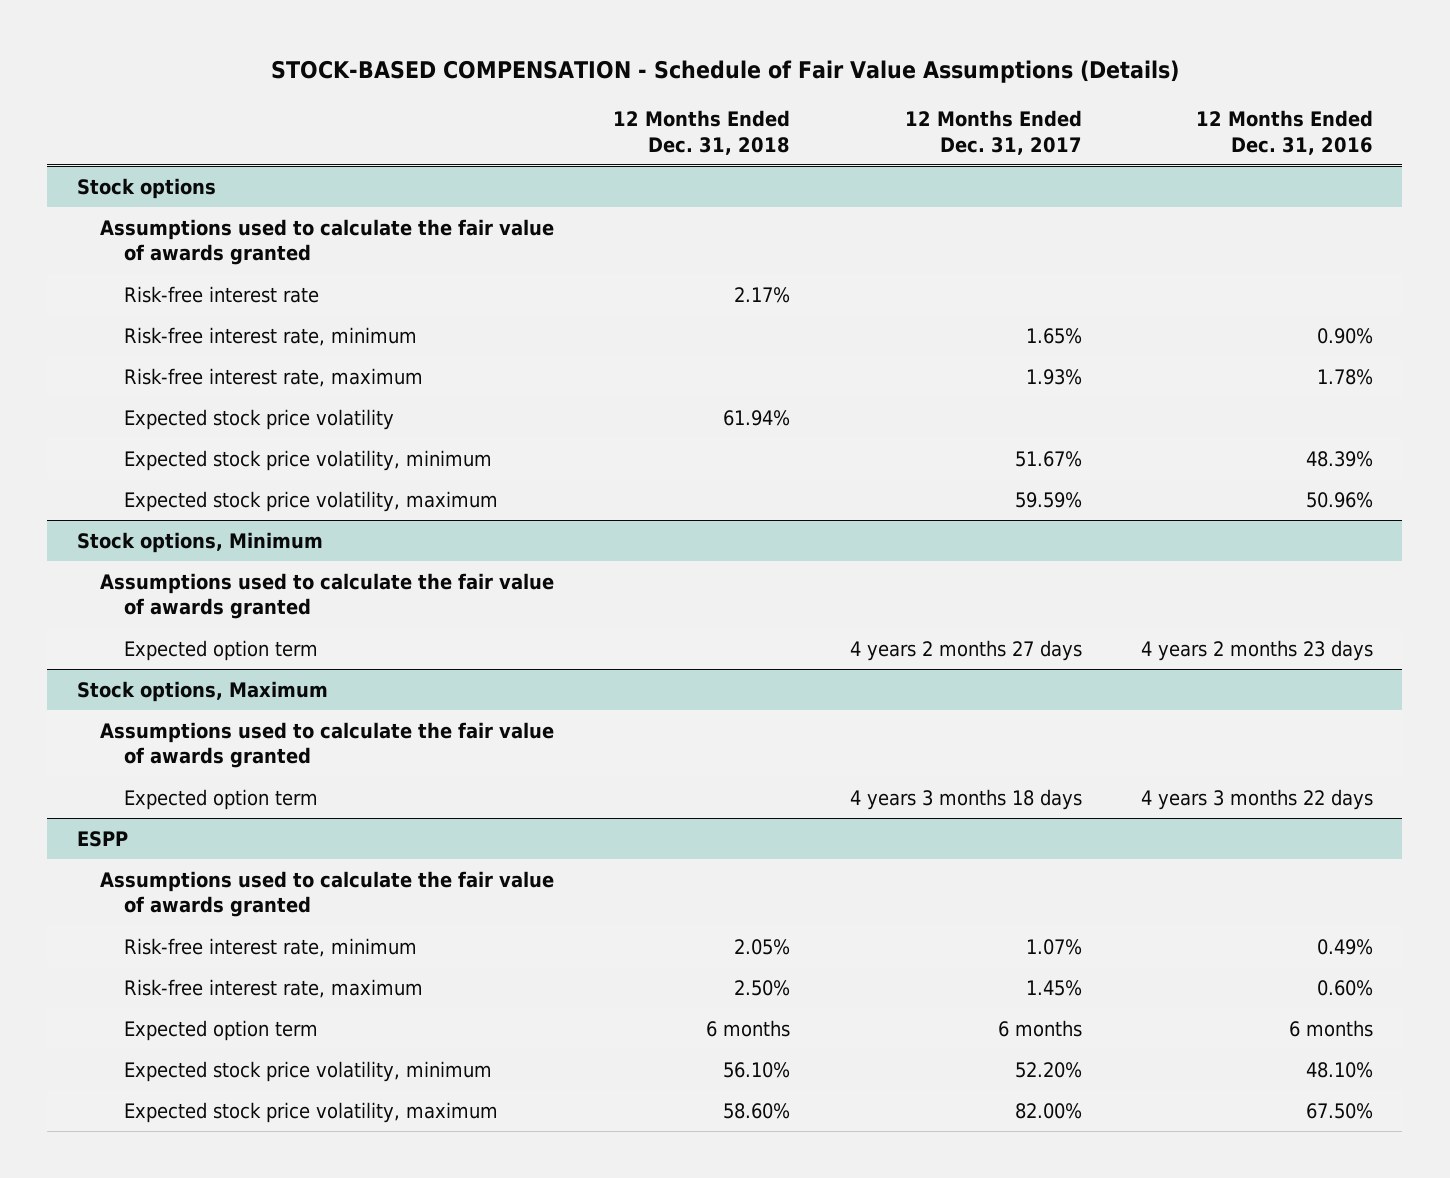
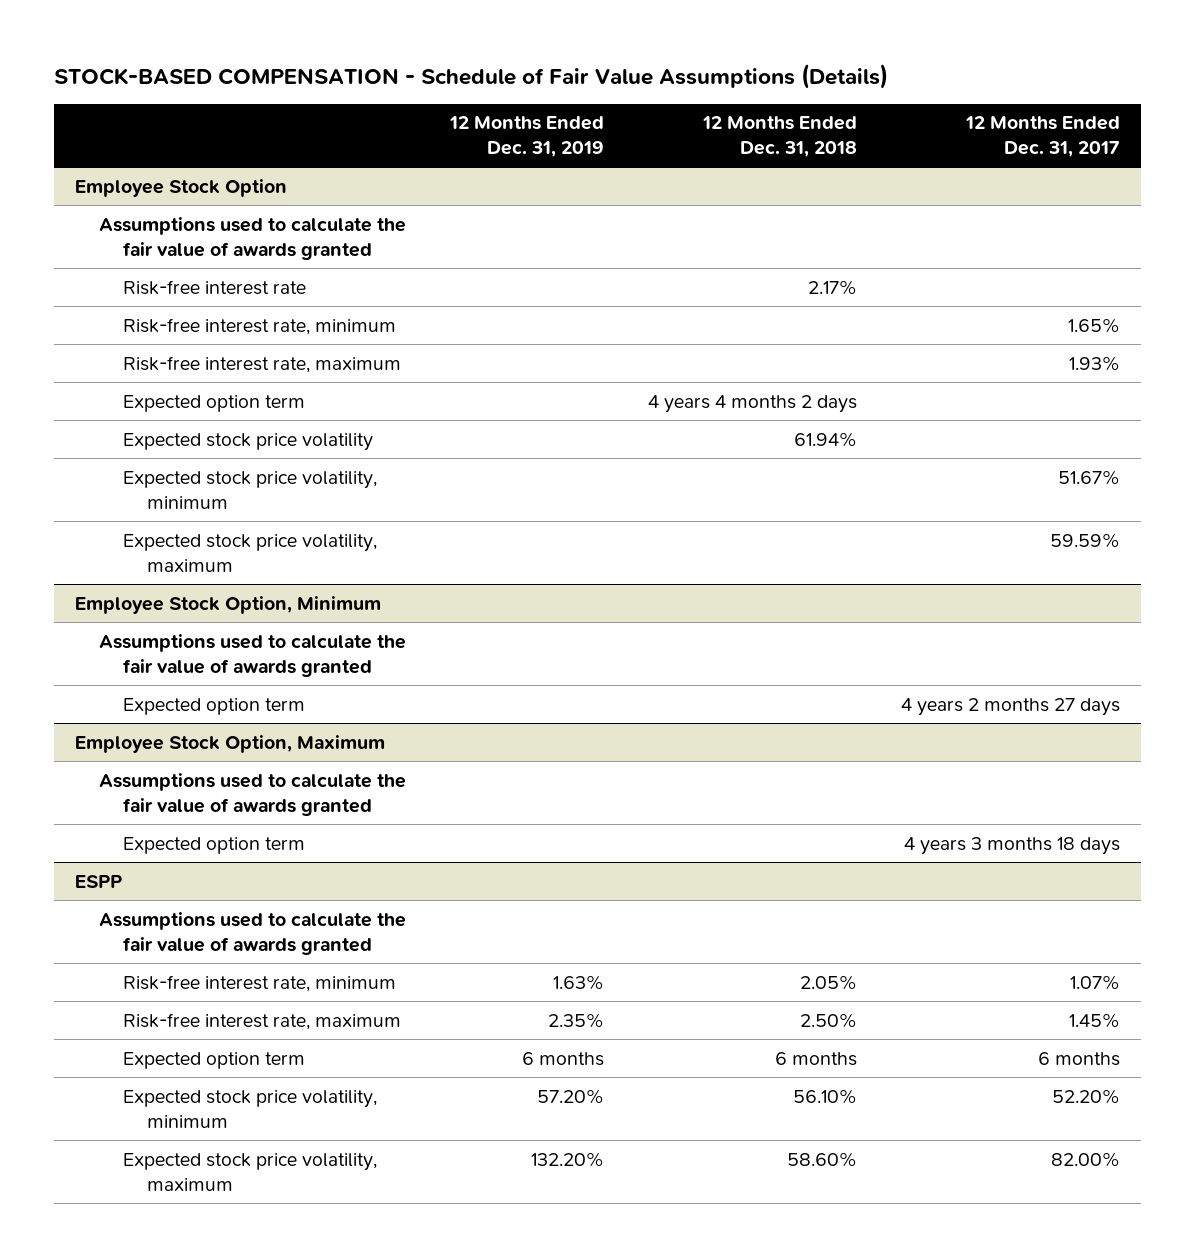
- | 12 Months Ended Dec. 31, 2018 | 12 Months Ended Dec. 31, 2017 | 12 Months Ended Dec. 31, 2016
+ | 12 Months Ended Dec. 31, 2019 | 12 Months Ended Dec. 31, 2018 | 12 Months Ended Dec. 31, 2017
- Stock options
+ Employee Stock Option
+ Expected option term | | 4 years 4 months 2 days |
- Stock options, Minimum
+ Employee Stock Option, Minimum
- Stock options, Maximum
+ Employee Stock Option, Maximum

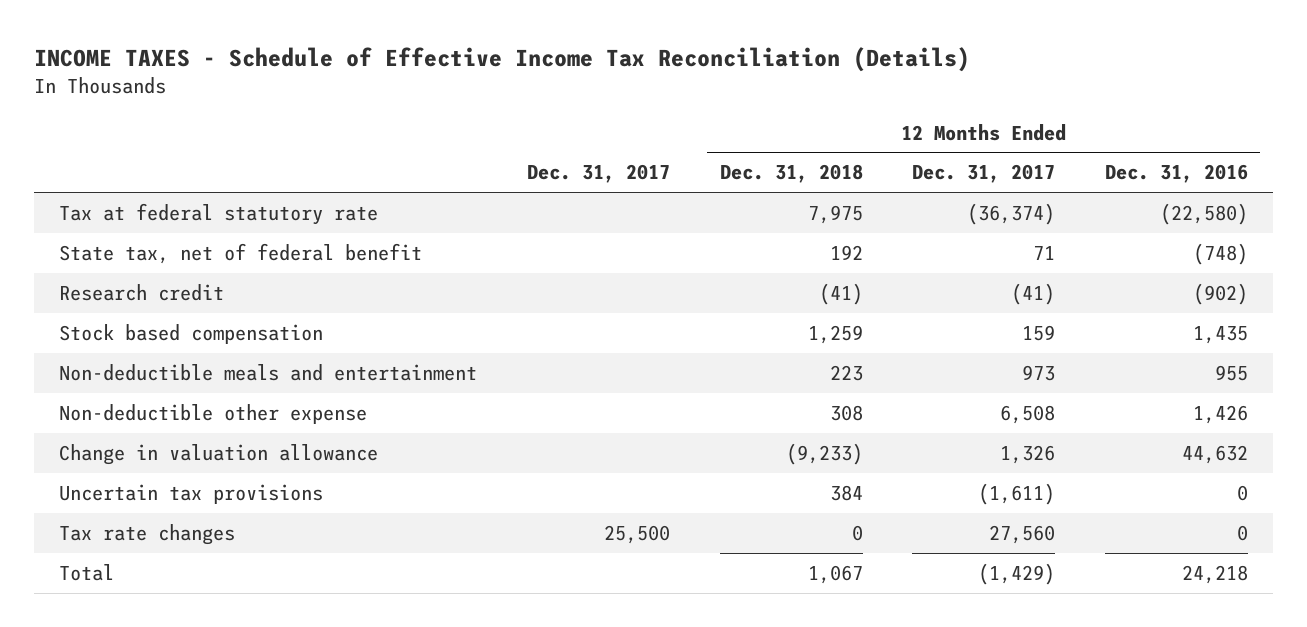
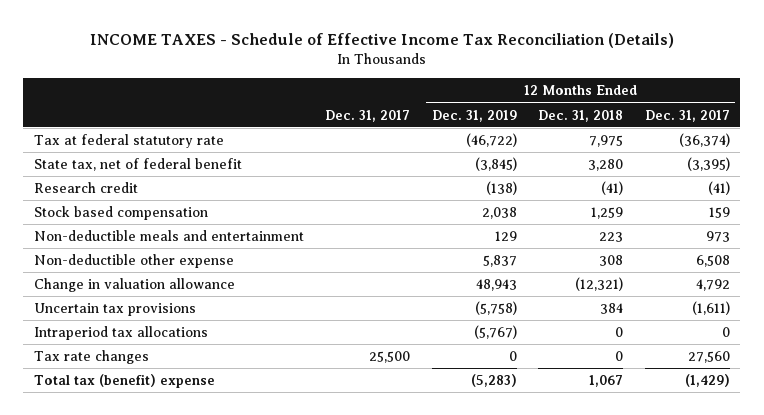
- | Dec. 31, 2017 | 12 Months Ended Dec. 31, 2018 | 12 Months Ended Dec. 31, 2017 | 12 Months Ended Dec. 31, 2016
+ | Dec. 31, 2017 | 12 Months Ended Dec. 31, 2019 | 12 Months Ended Dec. 31, 2018 | 12 Months Ended Dec. 31, 2017
- State tax, net of federal benefit | | 192 | 71 | (748)
+ State tax, net of federal benefit | | (3,845) | 3,280 | (3,395)
- Change in valuation allowance | | (9,233) | 1,326 | 44,632
+ Change in valuation allowance | | 48,943 | (12,321) | 4,792
+ Intraperiod tax allocations | | (5,767) | 0 | 0
- Total | | 1,067 | (1,429) | 24,218
+ Total tax (benefit) expense | | (5,283) | 1,067 | (1,429)

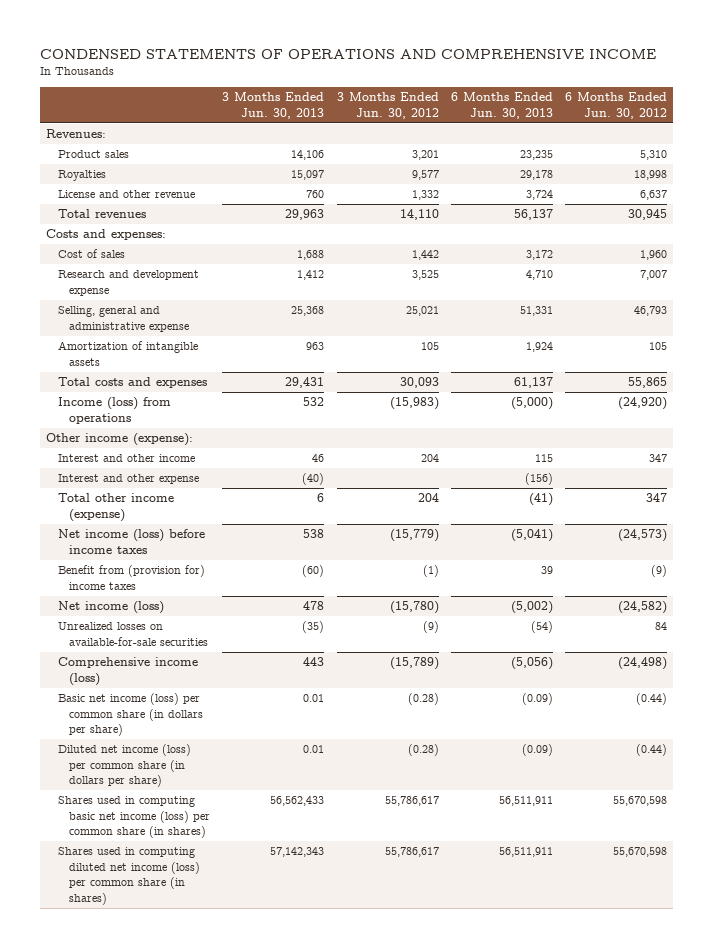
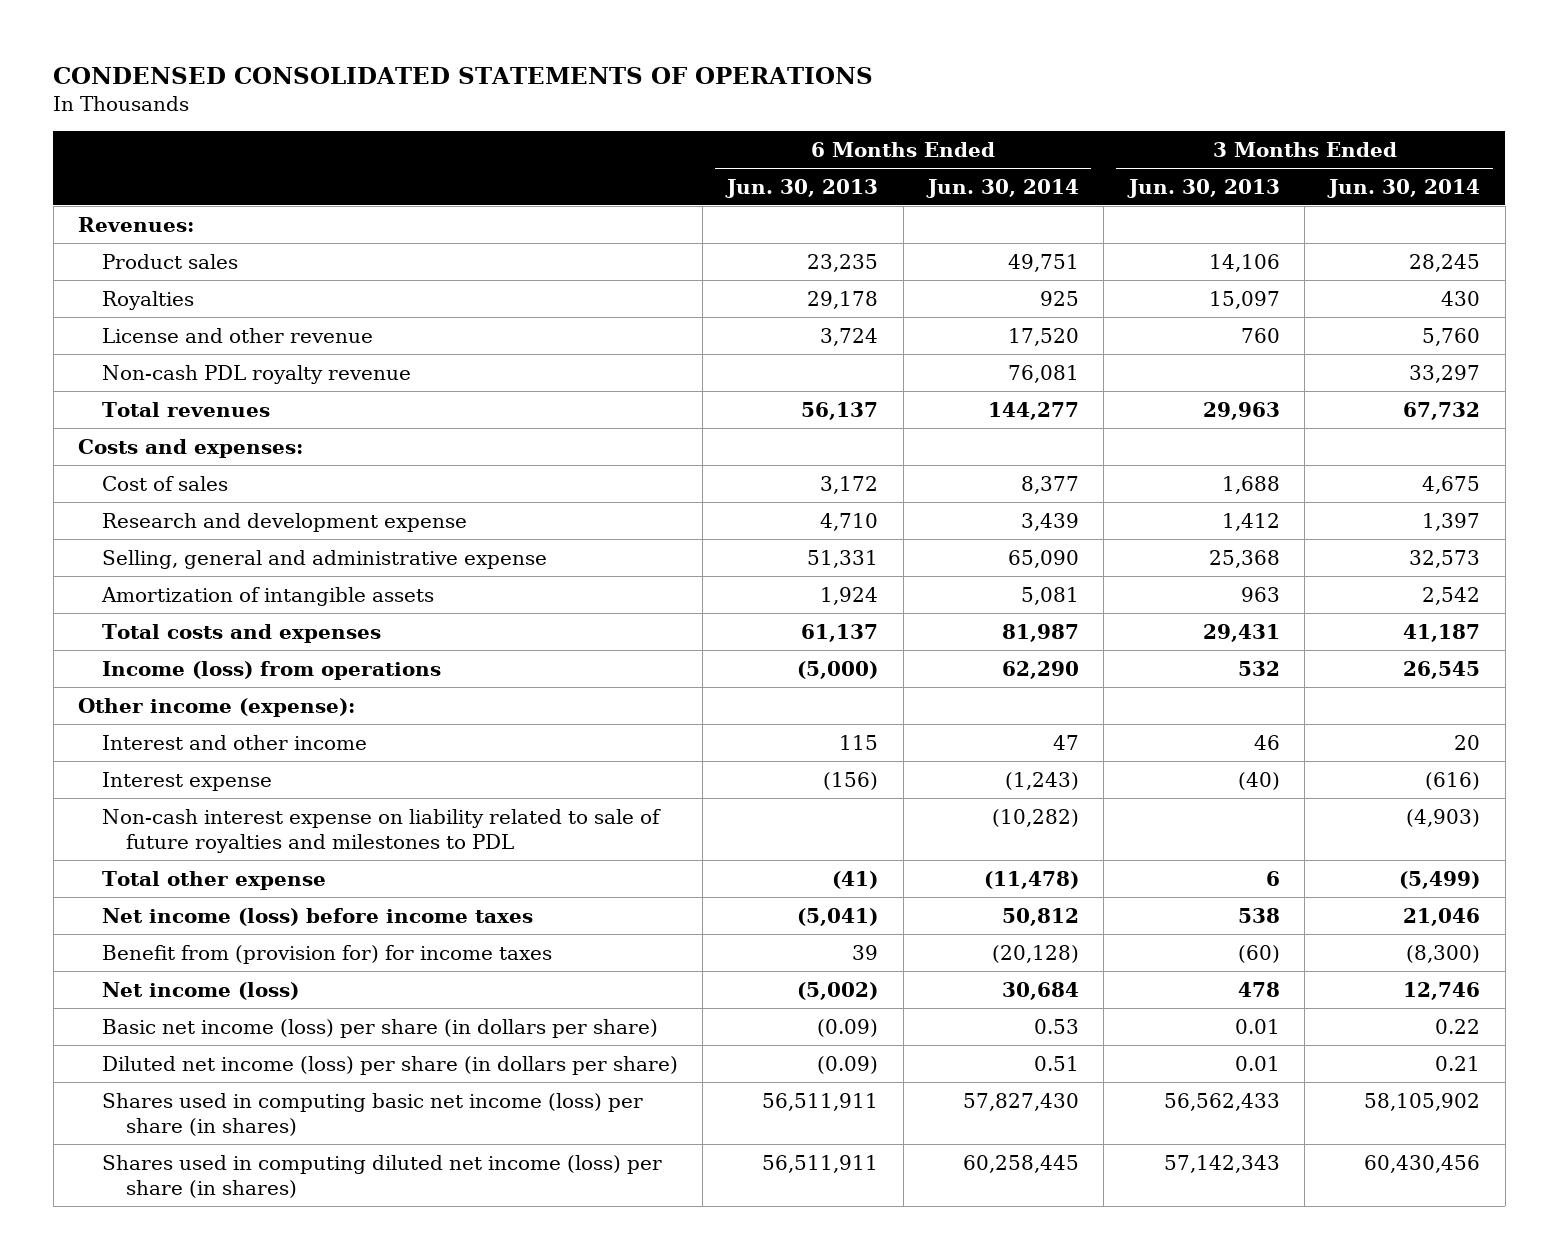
- CONDENSED STATEMENTS OF OPERATIONS AND COMPREHENSIVE INCOME
+ CONDENSED CONSOLIDATED STATEMENTS OF OPERATIONS
- | 3 Months Ended Jun. 30, 2013 | 3 Months Ended Jun. 30, 2012 | 6 Months Ended Jun. 30, 2013 | 6 Months Ended Jun. 30, 2012
+ | 6 Months Ended Jun. 30, 2013 | 6 Months Ended Jun. 30, 2014 | 3 Months Ended Jun. 30, 2013 | 3 Months Ended Jun. 30, 2014
+ Non-cash PDL royalty revenue | | 76,081 | | 33,297
- Interest and other expense | (40) | | (156) |
- Total other income (expense) | 6 | 204 | (41) | 347
+ Interest expense | (156) | (1,243) | (40) | (616)
+ Non-cash interest expense on liability related to sale of future royalties and milestones to PDL | | (10,282) | | (4,903)
+ Total other expense | (41) | (11,478) | 6 | (5,499)
- Benefit from (provision for) income taxes | (60) | (1) | 39 | (9)
+ Benefit from (provision for) for income taxes | 39 | (20,128) | (60) | (8,300)
- Unrealized losses on available-for-sale securities | (35) | (9) | (54) | 84
- Comprehensive income (loss) | 443 | (15,789) | (5,056) | (24,498)
- Basic net income (loss) per common share (in dollars per share) | 0.01 | (0.28) | (0.09) | (0.44)
- Diluted net income (loss) per common share (in dollars per share) | 0.01 | (0.28) | (0.09) | (0.44)
- Shares used in computing basic net income (loss) per common share (in shares) | 56,562,433 | 55,786,617 | 56,511,911 | 55,670,598
- Shares used in computing diluted net income (loss) per common share (in shares) | 57,142,343 | 55,786,617 | 56,511,911 | 55,670,598
+ Basic net income (loss) per share (in dollars per share) | (0.09) | 0.53 | 0.01 | 0.22
+ Diluted net income (loss) per share (in dollars per share) | (0.09) | 0.51 | 0.01 | 0.21
+ Shares used in computing basic net income (loss) per share (in shares) | 56,511,911 | 57,827,430 | 56,562,433 | 58,105,902
+ Shares used in computing diluted net income (loss) per share (in shares) | 56,511,911 | 60,258,445 | 57,142,343 | 60,430,456

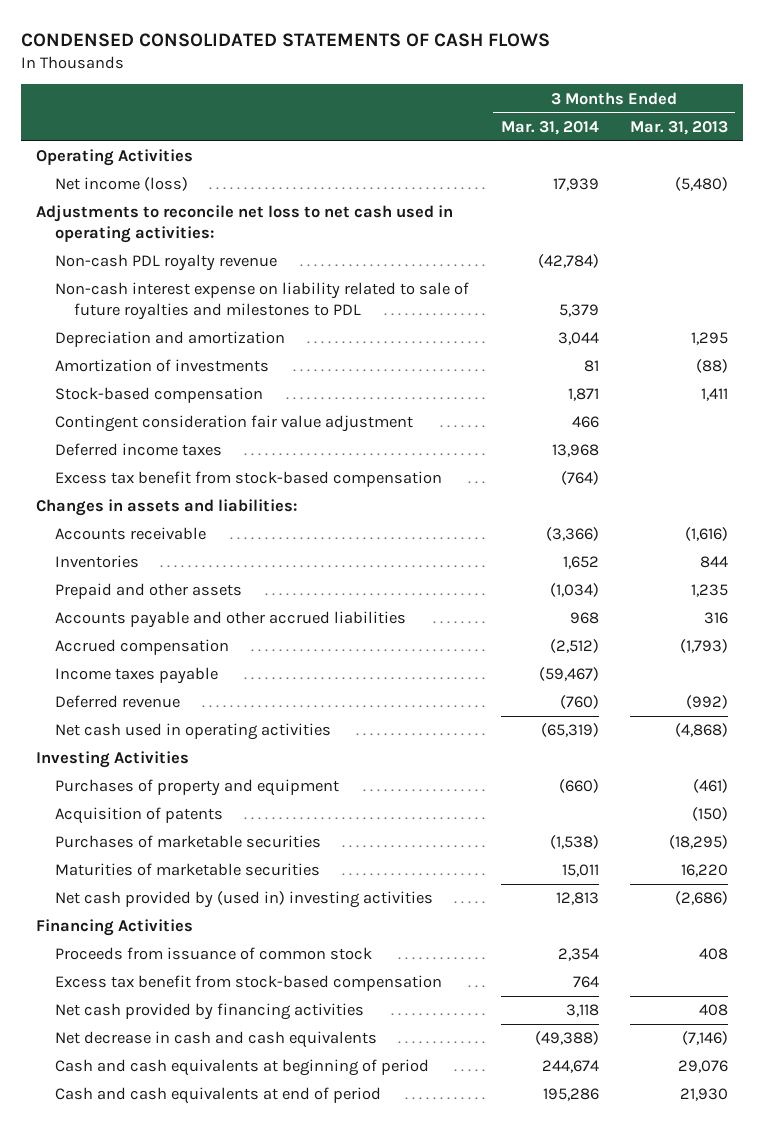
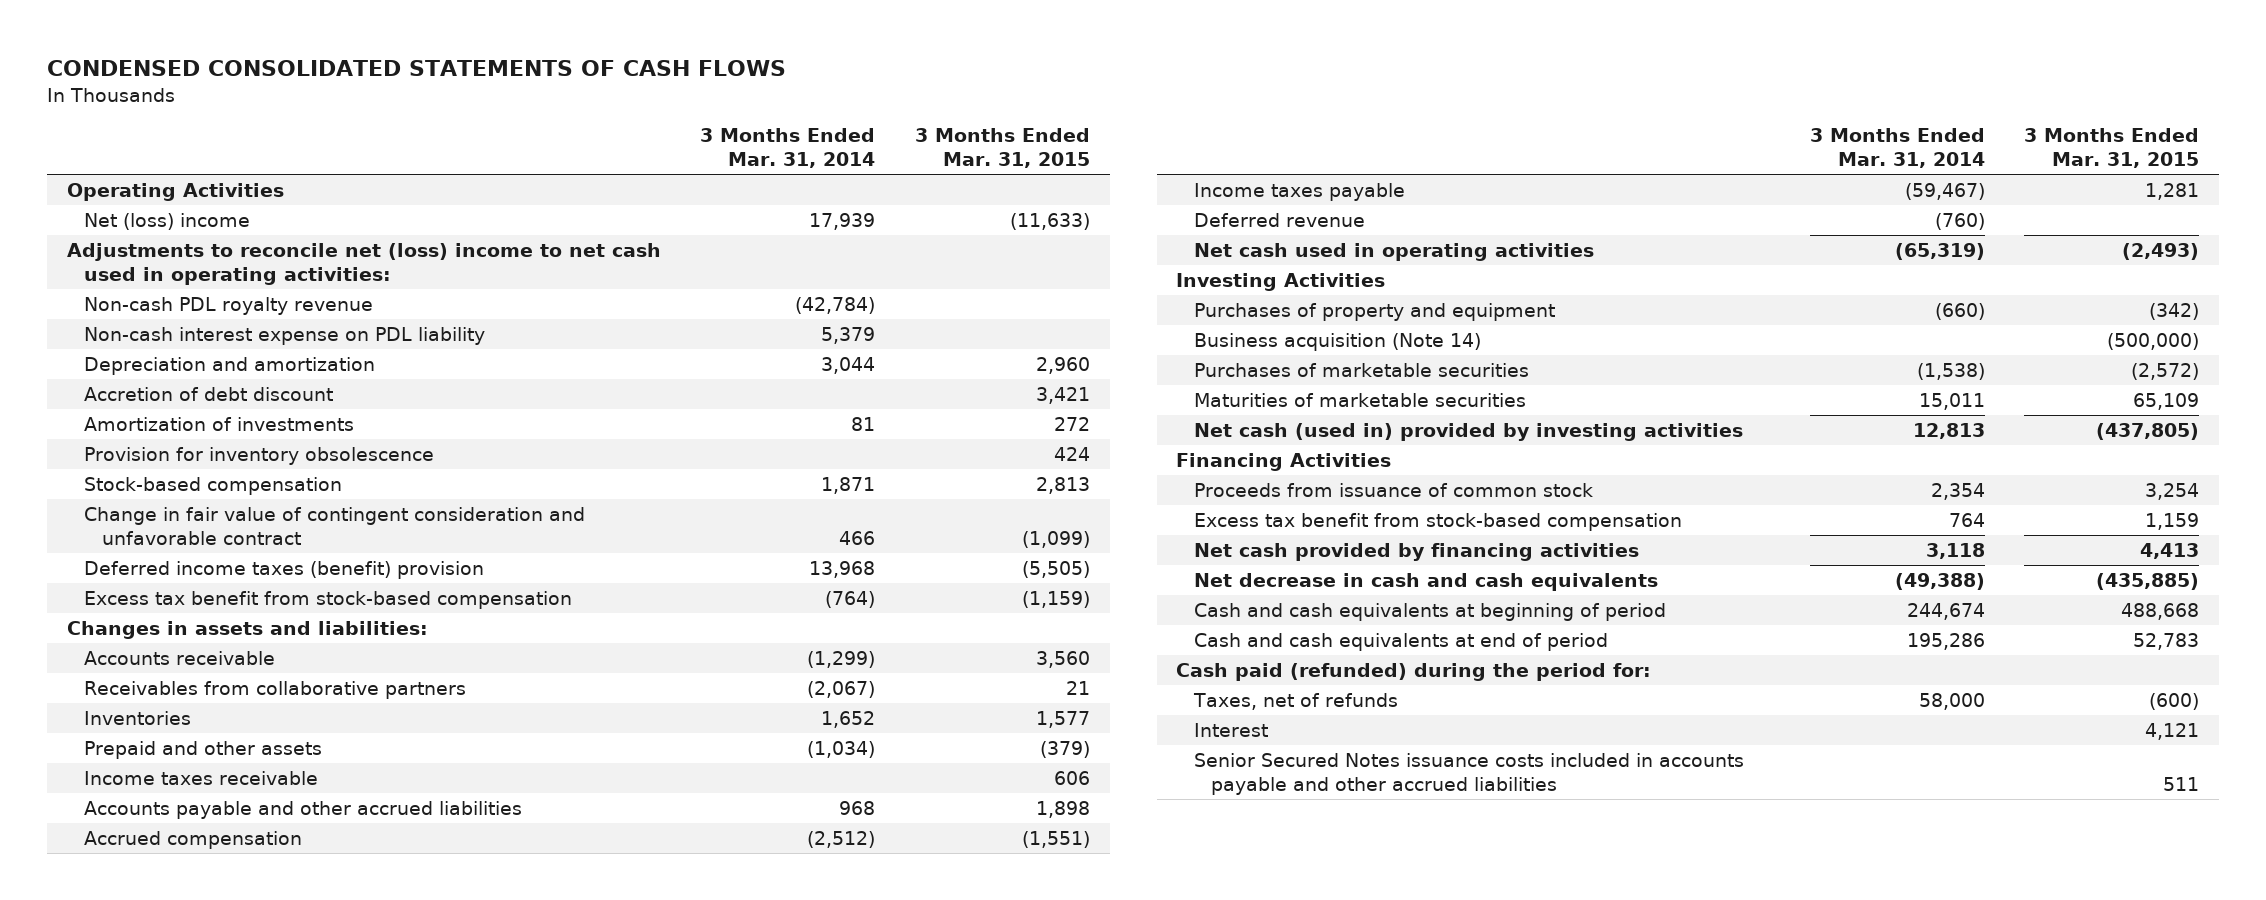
- | 3 Months Ended Mar. 31, 2014 | 3 Months Ended Mar. 31, 2013
+ | 3 Months Ended Mar. 31, 2014 | 3 Months Ended Mar. 31, 2015
- Net income (loss) | 17,939 | (5,480)
- Adjustments to reconcile net loss to net cash used in operating activities:
+ Net (loss) income | 17,939 | (11,633)
+ Adjustments to reconcile net (loss) income to net cash used in operating activities:
- Non-cash interest expense on liability related to sale of future royalties and milestones to PDL | 5,379 |
+ Non-cash interest expense on PDL liability | 5,379 |
+ Accretion of debt discount | | 3,421
+ Provision for inventory obsolescence | | 424
- Contingent consideration fair value adjustment | 466 |
- Deferred income taxes | 13,968 |
+ Change in fair value of contingent consideration and unfavorable contract | 466 | (1,099)
+ Deferred income taxes (benefit) provision | 13,968 | (5,505)
- Accounts receivable | (3,366) | (1,616)
+ Accounts receivable | (1,299) | 3,560
+ Receivables from collaborative partners | (2,067) | 21
+ Income taxes receivable | | 606
- Acquisition of patents | | (150)
+ Business acquisition (Note 14) | | (500,000)
- Net cash provided by (used in) investing activities | 12,813 | (2,686)
+ Net cash (used in) provided by investing activities | 12,813 | (437,805)
+ Cash paid (refunded) during the period for:
+ Taxes, net of refunds | 58,000 | (600)
+ Interest | | 4,121
+ Senior Secured Notes issuance costs included in accounts payable and other accrued liabilities | | 511

